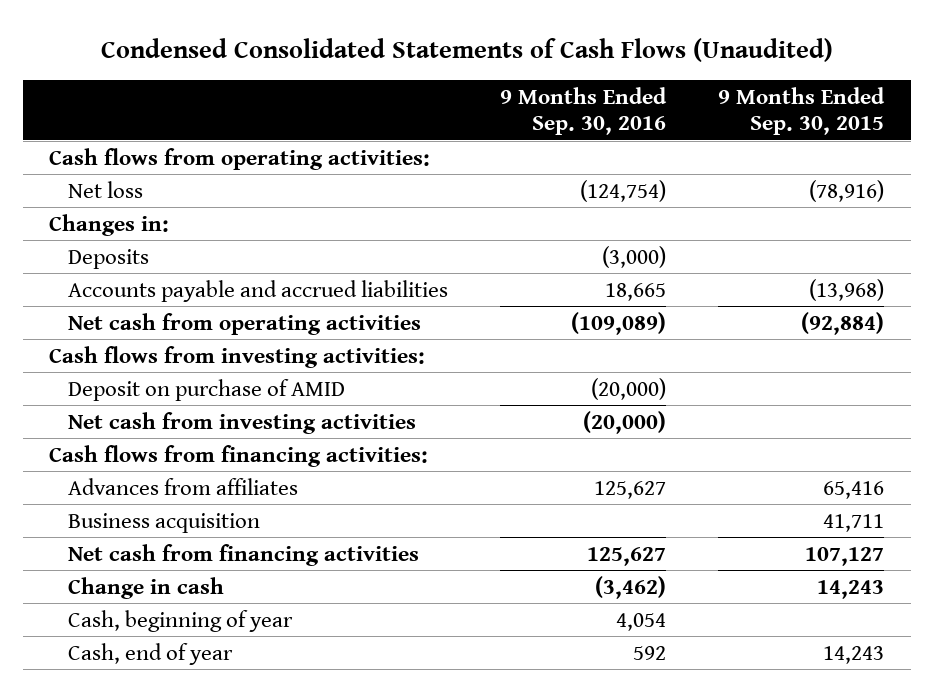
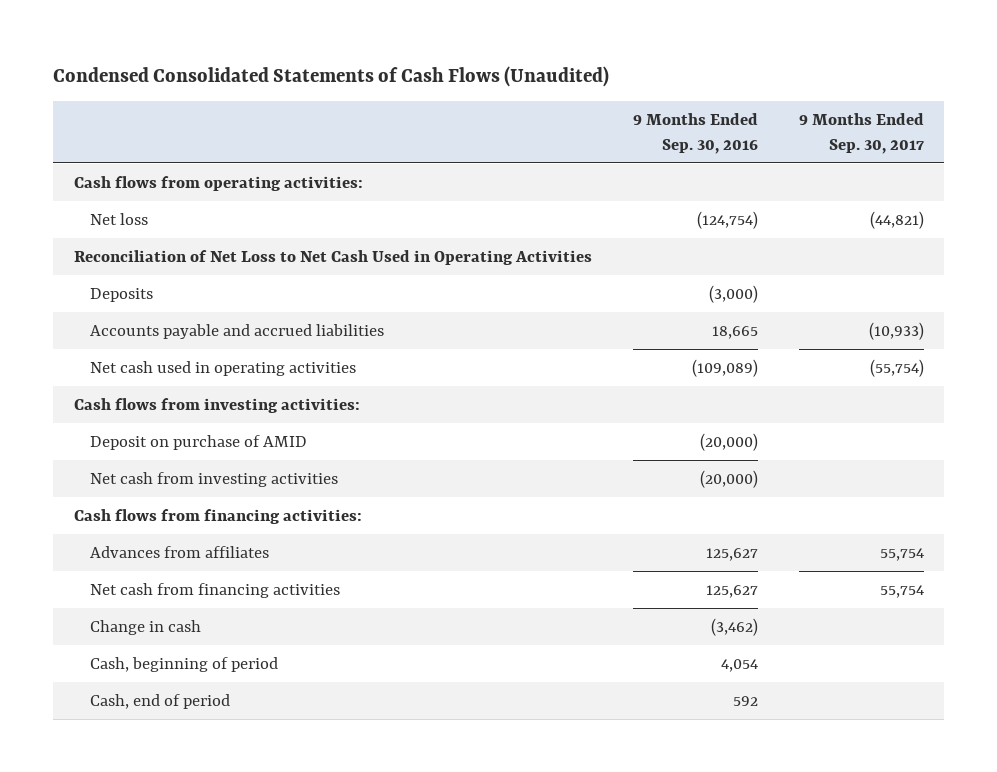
- | 9 Months Ended Sep. 30, 2016 | 9 Months Ended Sep. 30, 2015
+ | 9 Months Ended Sep. 30, 2016 | 9 Months Ended Sep. 30, 2017
- Changes in:
+ Reconciliation of Net Loss to Net Cash Used in Operating Activities
- Net cash from operating activities | (109,089) | (92,884)
+ Net cash used in operating activities | (109,089) | (55,754)
- Business acquisition | | 41,711
- Cash, beginning of year | 4,054 |
- Cash, end of year | 592 | 14,243
+ Cash, beginning of period | 4,054 |
+ Cash, end of period | 592 |

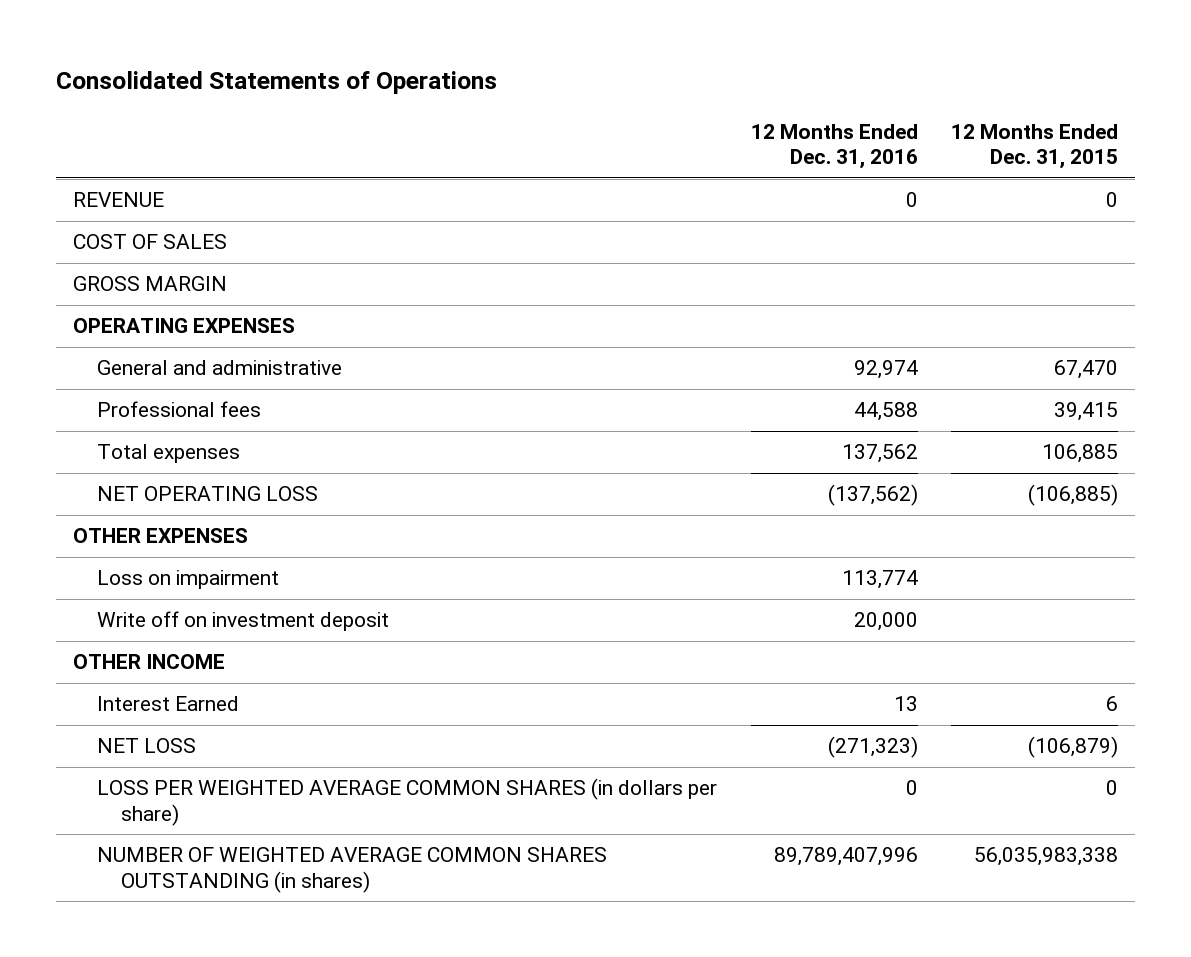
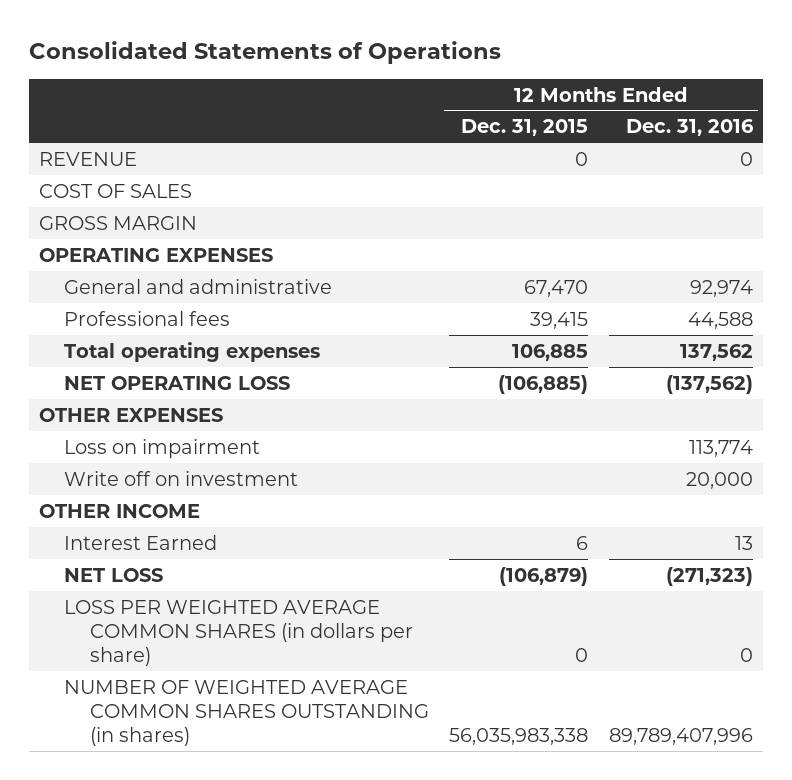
- | 12 Months Ended Dec. 31, 2016 | 12 Months Ended Dec. 31, 2015
+ | 12 Months Ended Dec. 31, 2015 | 12 Months Ended Dec. 31, 2016
- Total expenses | 137,562 | 106,885
+ Total operating expenses | 106,885 | 137,562
- Write off on investment deposit | 20,000 |
+ Write off on investment | | 20,000

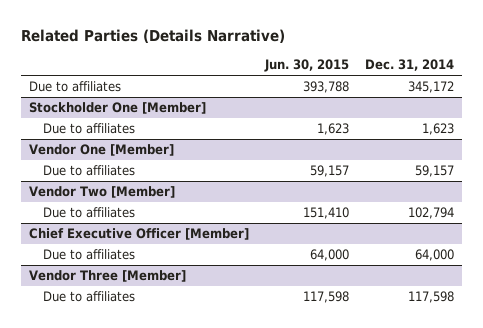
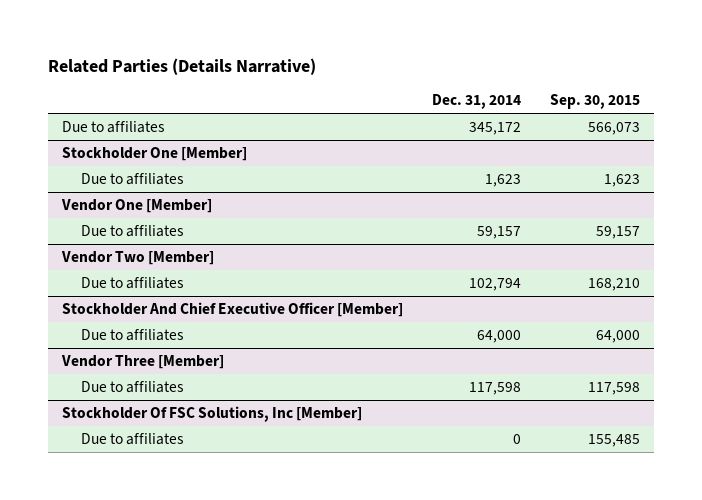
- | Jun. 30, 2015 | Dec. 31, 2014
+ | Dec. 31, 2014 | Sep. 30, 2015
- Chief Executive Officer [Member]
+ Stockholder And Chief Executive Officer [Member]
+ Stockholder Of FSC Solutions, Inc [Member]
+ Due to affiliates | 0 | 155,485

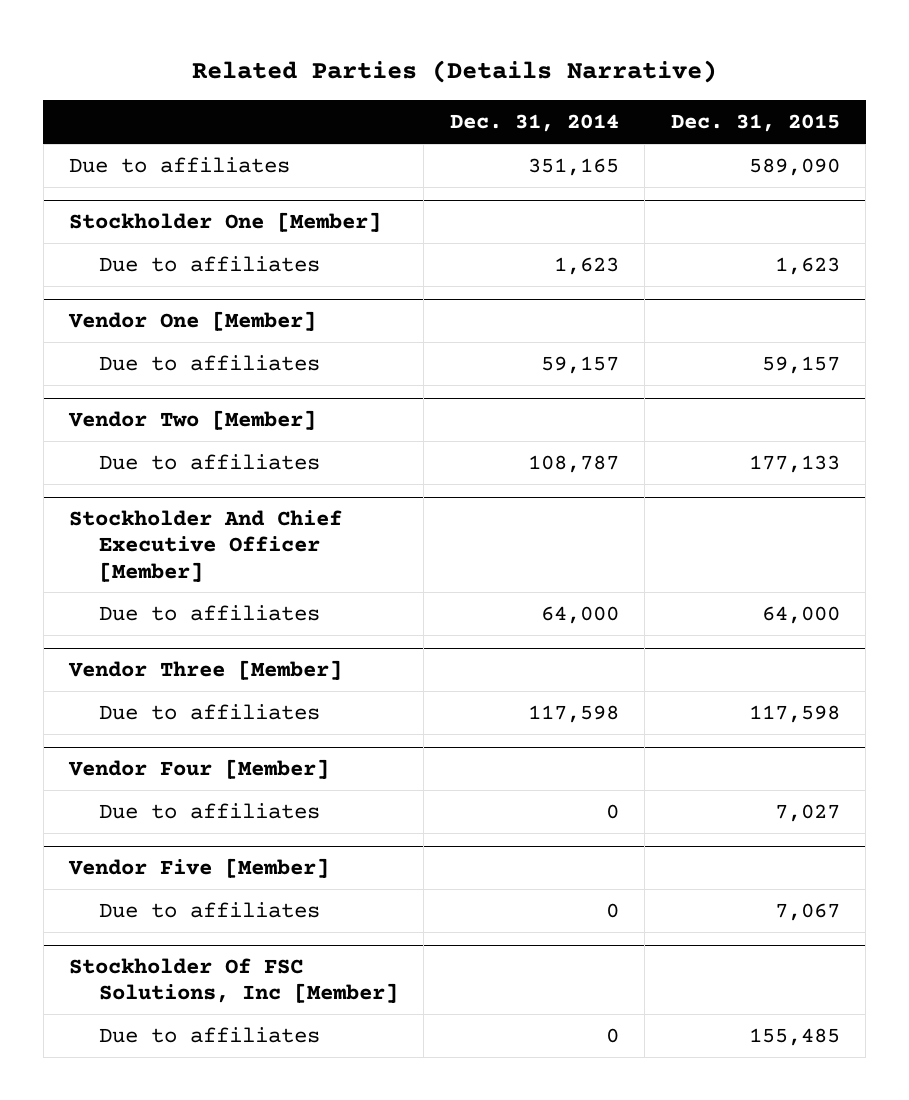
- | Dec. 31, 2014 | Sep. 30, 2015
+ | Dec. 31, 2014 | Dec. 31, 2015
- Due to affiliates | 345,172 | 566,073
+ Due to affiliates | 351,165 | 589,090
@ Vendor Two [Member]
- Due to affiliates | 102,794 | 168,210
+ Due to affiliates | 108,787 | 177,133
+ Vendor Four [Member]
+ Due to affiliates | 0 | 7,027
+ Vendor Five [Member]
+ Due to affiliates | 0 | 7,067

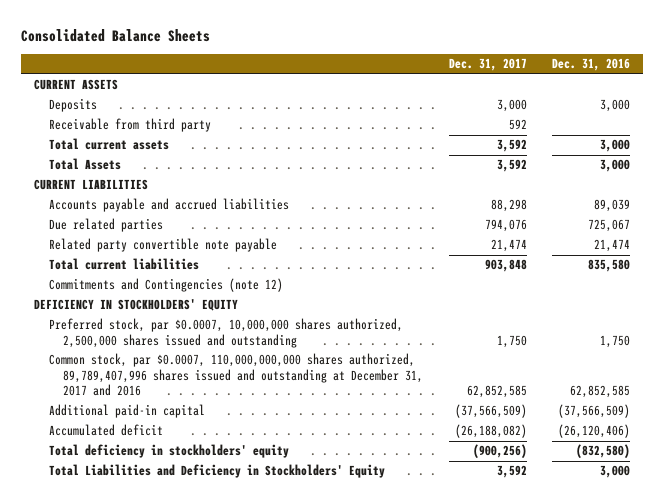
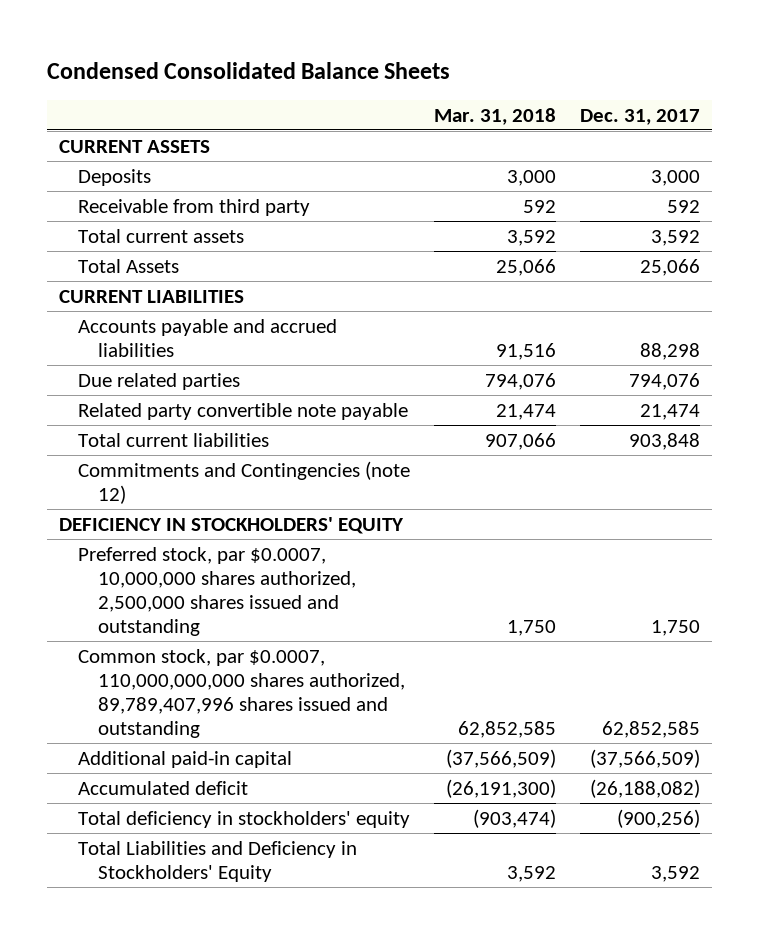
- Consolidated Balance Sheets
+ Condensed Consolidated Balance Sheets
- | Dec. 31, 2017 | Dec. 31, 2016
+ | Mar. 31, 2018 | Dec. 31, 2017
- Total Assets | 3,592 | 3,000
+ Total Assets | 25,066 | 25,066
- Common stock, par $0.0007, 110,000,000,000 shares authorized, 89,789,407,996 shares issued and outstanding at December 31, 2017 and 2016 | 62,852,585 | 62,852,585
+ Common stock, par $0.0007, 110,000,000,000 shares authorized, 89,789,407,996 shares issued and outstanding | 62,852,585 | 62,852,585

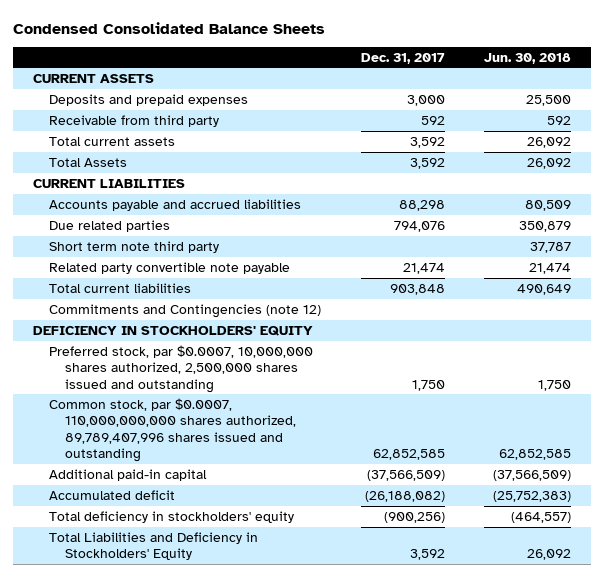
- | Mar. 31, 2018 | Dec. 31, 2017
+ | Dec. 31, 2017 | Jun. 30, 2018
- Deposits | 3,000 | 3,000
+ Deposits and prepaid expenses | 3,000 | 25,500
- Total Assets | 25,066 | 25,066
+ Total Assets | 3,592 | 26,092
+ Short term note third party | | 37,787

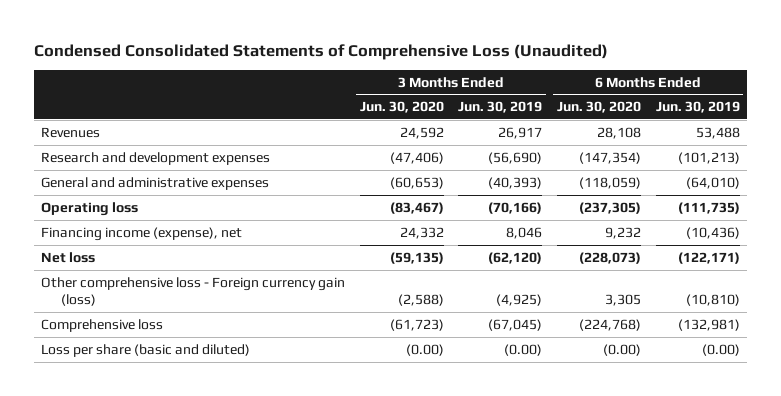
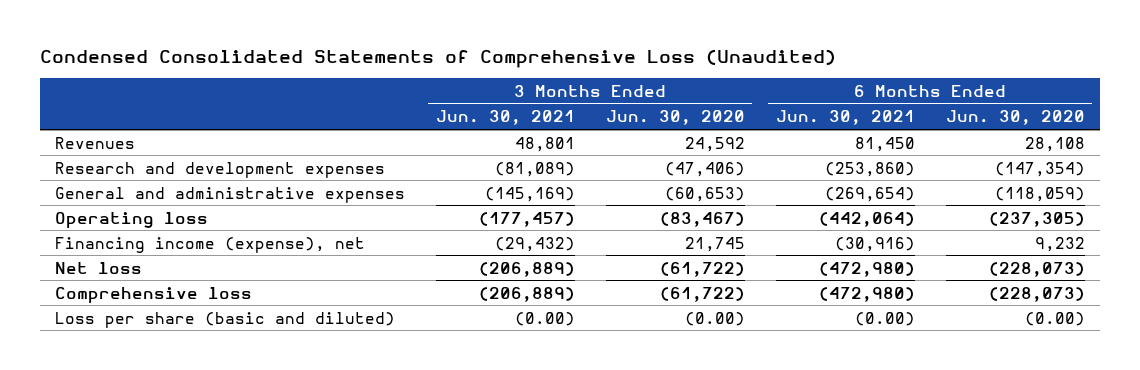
- | 3 Months Ended Jun. 30, 2020 | 3 Months Ended Jun. 30, 2019 | 6 Months Ended Jun. 30, 2020 | 6 Months Ended Jun. 30, 2019
+ | 3 Months Ended Jun. 30, 2021 | 3 Months Ended Jun. 30, 2020 | 6 Months Ended Jun. 30, 2021 | 6 Months Ended Jun. 30, 2020
- Financing income (expense), net | 24,332 | 8,046 | 9,232 | (10,436)
- Net loss | (59,135) | (62,120) | (228,073) | (122,171)
- Other comprehensive loss - Foreign currency gain (loss) | (2,588) | (4,925) | 3,305 | (10,810)
- Comprehensive loss | (61,723) | (67,045) | (224,768) | (132,981)
+ Financing income (expense), net | (29,432) | 21,745 | (30,916) | 9,232
+ Net loss | (206,889) | (61,722) | (472,980) | (228,073)
+ Comprehensive loss | (206,889) | (61,722) | (472,980) | (228,073)

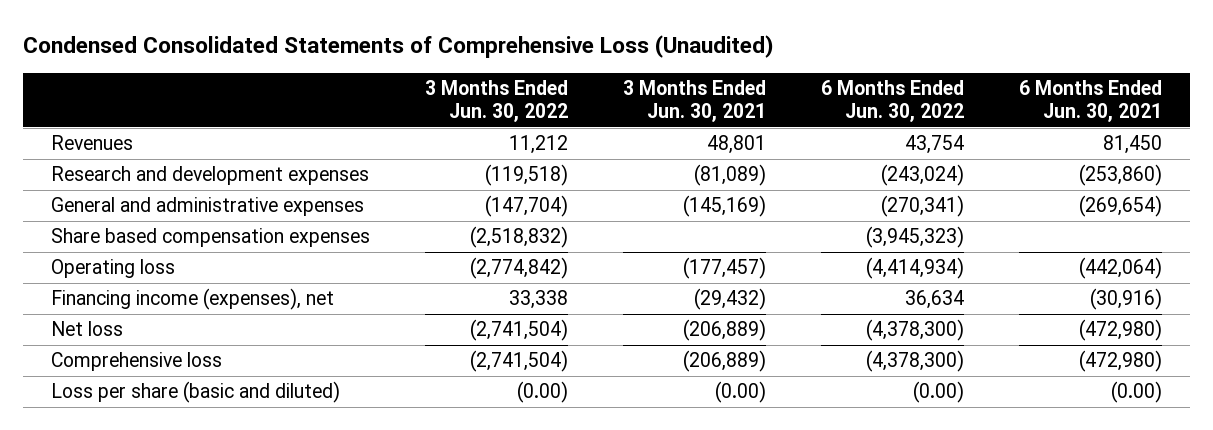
- | 3 Months Ended Jun. 30, 2021 | 3 Months Ended Jun. 30, 2020 | 6 Months Ended Jun. 30, 2021 | 6 Months Ended Jun. 30, 2020
+ | 3 Months Ended Jun. 30, 2022 | 3 Months Ended Jun. 30, 2021 | 6 Months Ended Jun. 30, 2022 | 6 Months Ended Jun. 30, 2021
+ Share based compensation expenses | (2,518,832) | | (3,945,323) |
- Financing income (expense), net | (29,432) | 21,745 | (30,916) | 9,232
+ Financing income (expenses), net | 33,338 | (29,432) | 36,634 | (30,916)

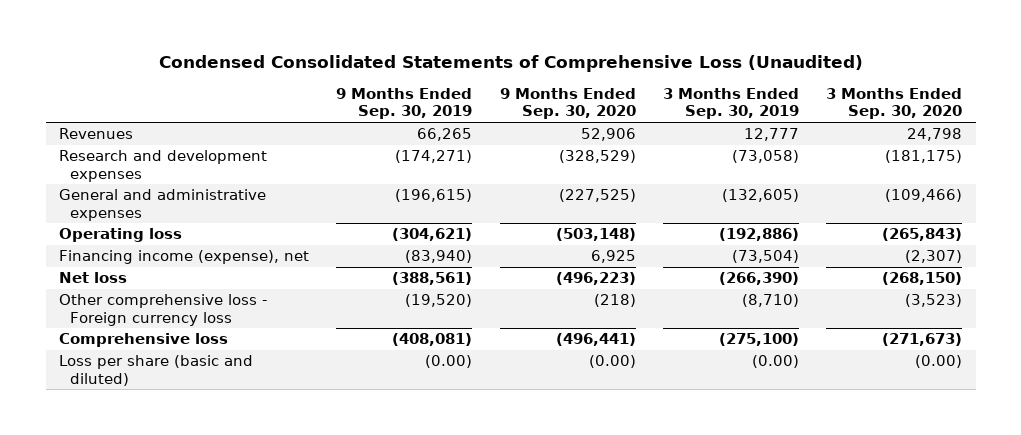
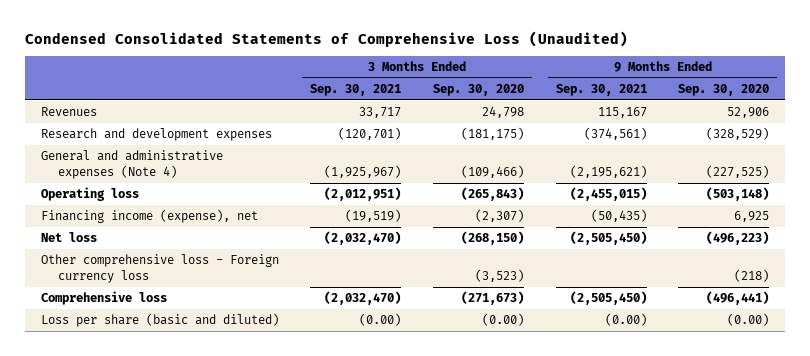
- | 9 Months Ended Sep. 30, 2019 | 9 Months Ended Sep. 30, 2020 | 3 Months Ended Sep. 30, 2019 | 3 Months Ended Sep. 30, 2020
+ | 3 Months Ended Sep. 30, 2021 | 3 Months Ended Sep. 30, 2020 | 9 Months Ended Sep. 30, 2021 | 9 Months Ended Sep. 30, 2020
- General and administrative expenses | (196,615) | (227,525) | (132,605) | (109,466)
+ General and administrative expenses (Note 4) | (1,925,967) | (109,466) | (2,195,621) | (227,525)

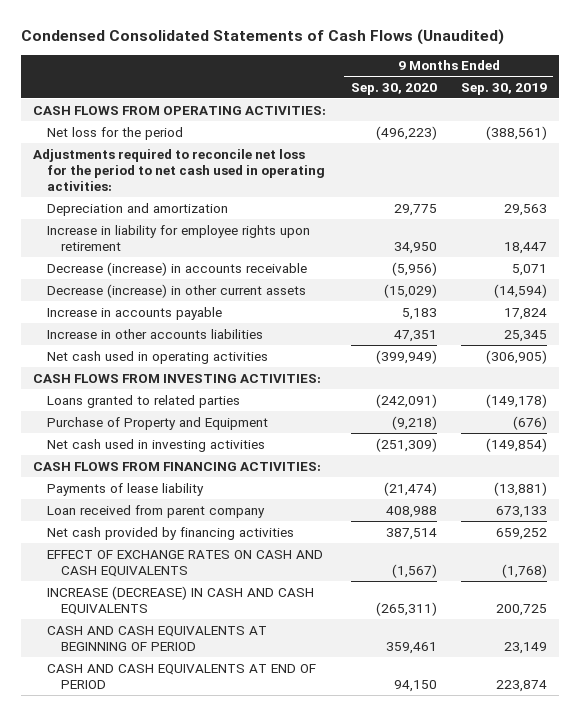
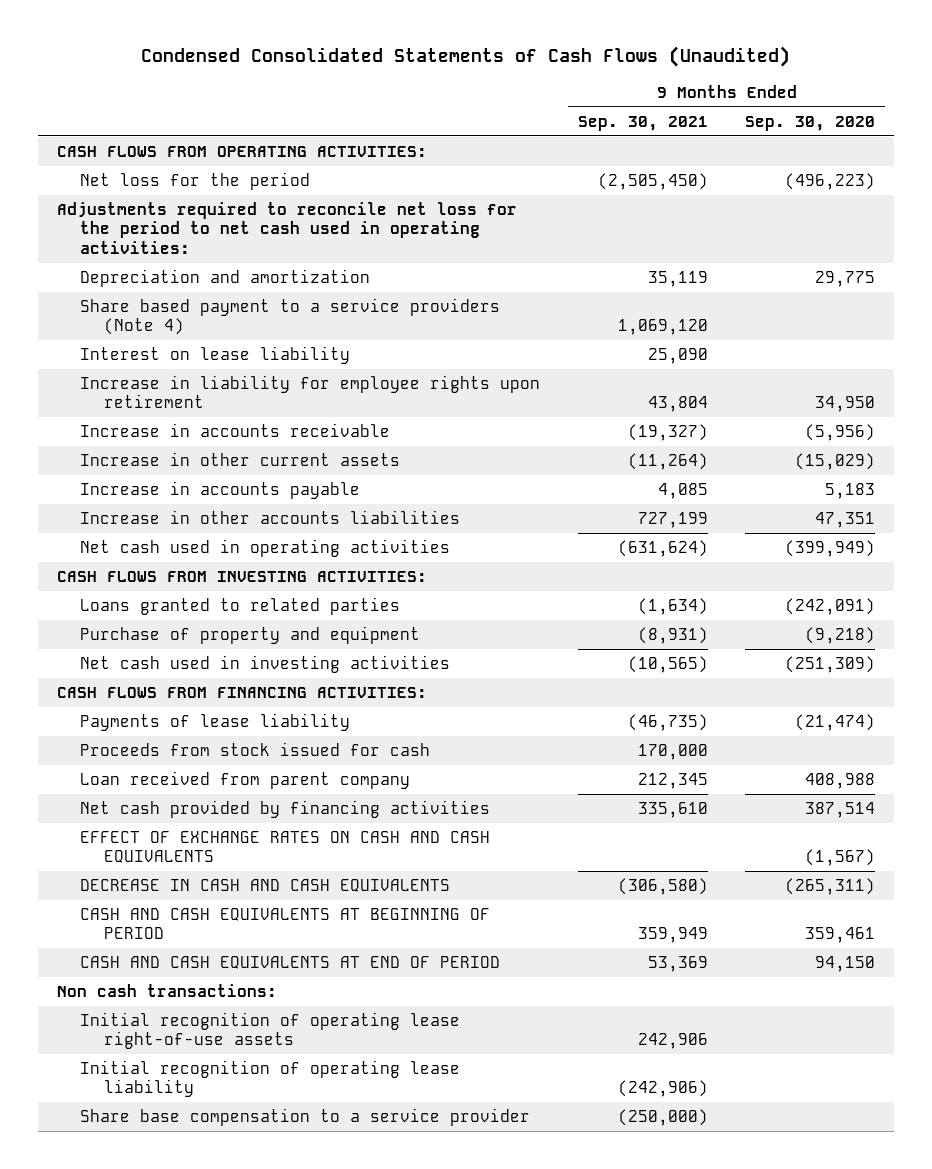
- | 9 Months Ended Sep. 30, 2020 | 9 Months Ended Sep. 30, 2019
+ | 9 Months Ended Sep. 30, 2021 | 9 Months Ended Sep. 30, 2020
+ Share based payment to a service providers (Note 4) | 1,069,120 |
+ Interest on lease liability | 25,090 |
- Decrease (increase) in accounts receivable | (5,956) | 5,071
- Decrease (increase) in other current assets | (15,029) | (14,594)
+ Increase in accounts receivable | (19,327) | (5,956)
+ Increase in other current assets | (11,264) | (15,029)
- Purchase of Property and Equipment | (9,218) | (676)
+ Purchase of property and equipment | (8,931) | (9,218)
+ Proceeds from stock issued for cash | 170,000 |
- INCREASE (DECREASE) IN CASH AND CASH EQUIVALENTS | (265,311) | 200,725
+ DECREASE IN CASH AND CASH EQUIVALENTS | (306,580) | (265,311)
+ Non cash transactions:
+ Initial recognition of operating lease right-of-use assets | 242,906 |
+ Initial recognition of operating lease liability | (242,906) |
+ Share base compensation to a service provider | (250,000) |

